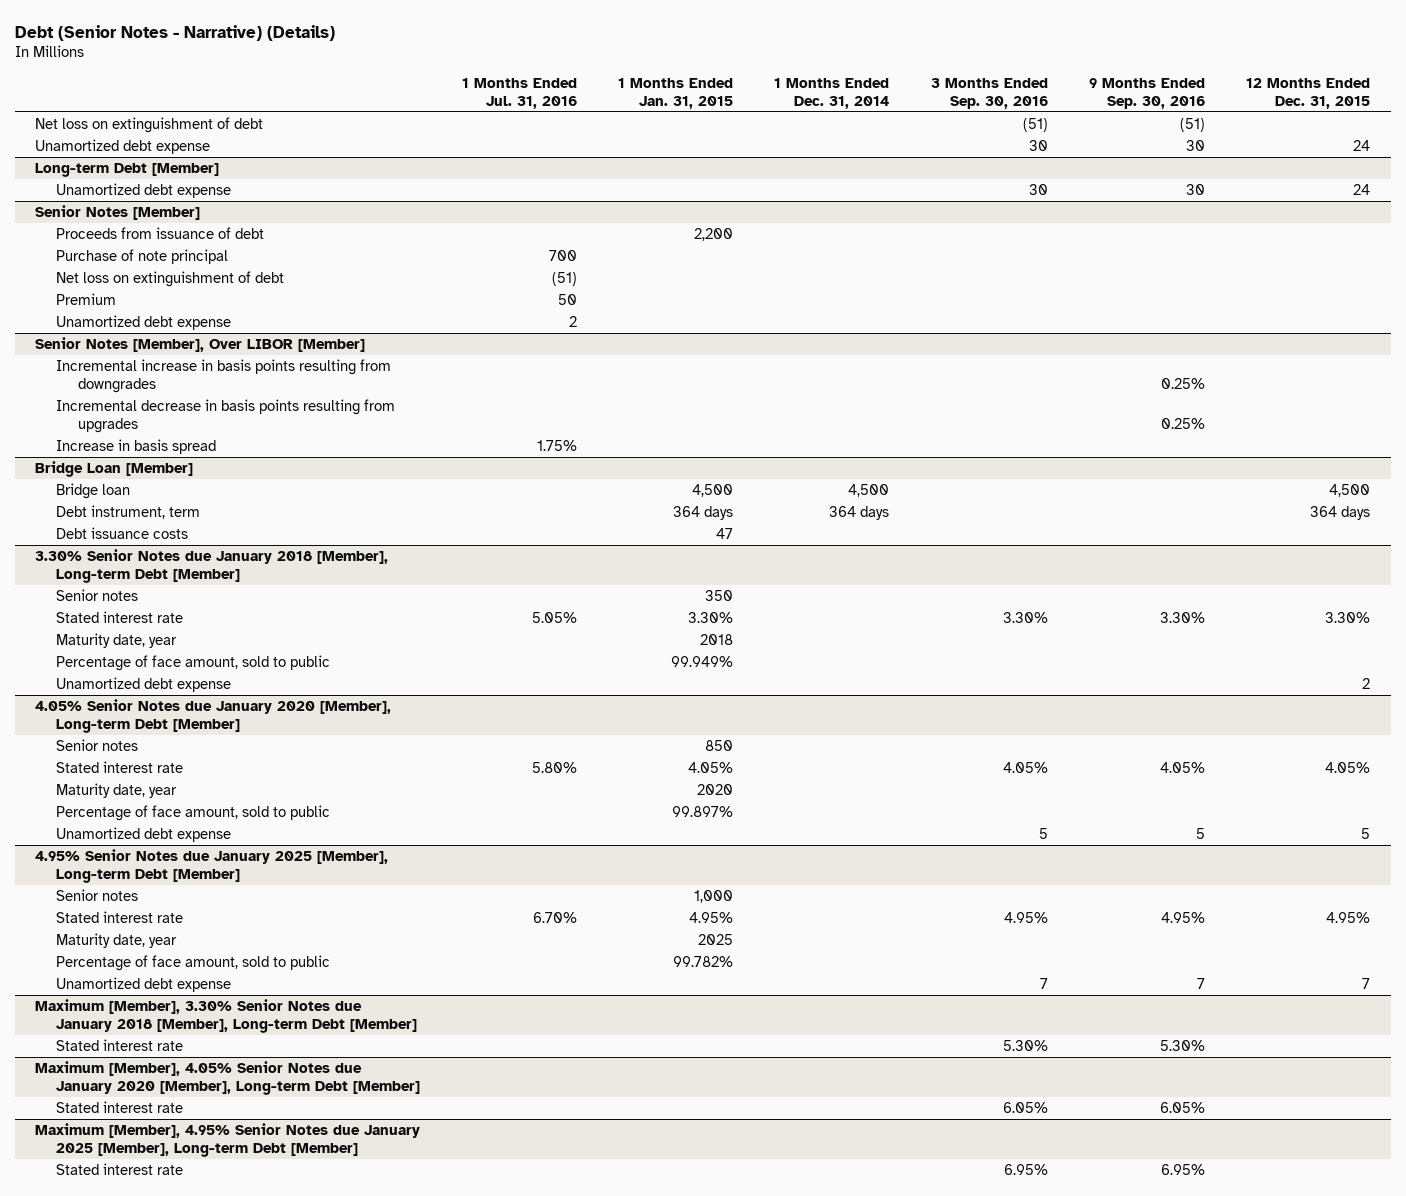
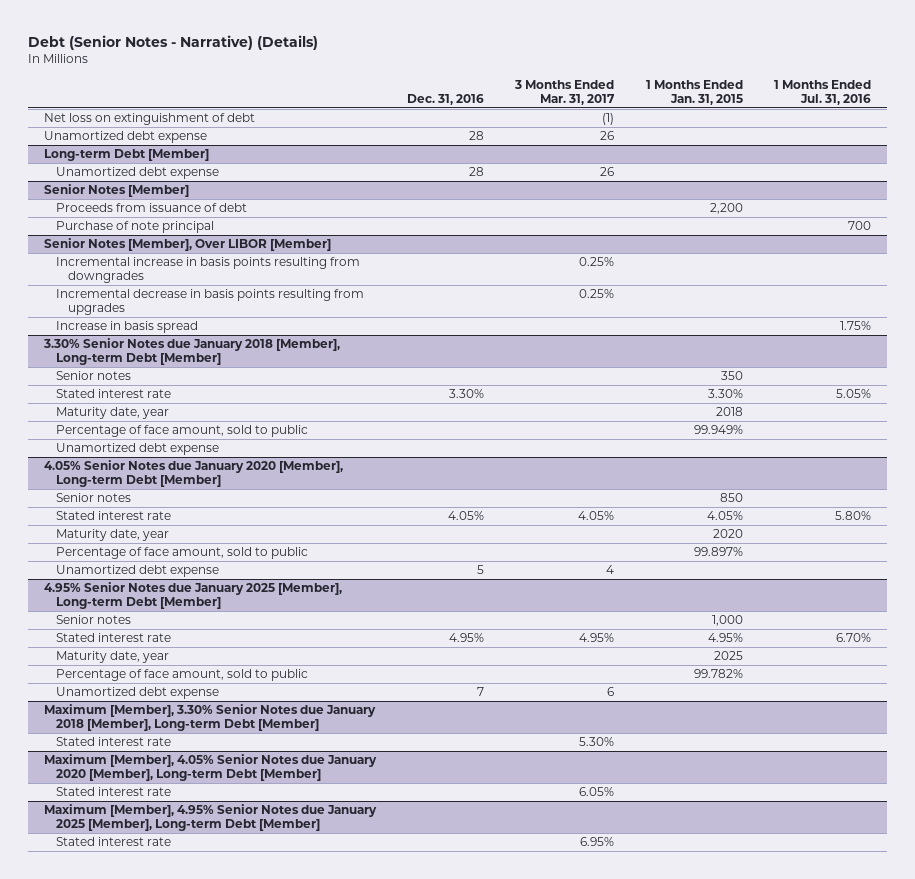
- | 1 Months Ended Jul. 31, 2016 | 1 Months Ended Jan. 31, 2015 | 1 Months Ended Dec. 31, 2014 | 3 Months Ended Sep. 30, 2016 | 9 Months Ended Sep. 30, 2016 | 12 Months Ended Dec. 31, 2015
+ | Dec. 31, 2016 | 3 Months Ended Mar. 31, 2017 | 1 Months Ended Jan. 31, 2015 | 1 Months Ended Jul. 31, 2016
@ Senior Notes [Member]
- Net loss on extinguishment of debt | (51) | | | | |
- Premium | 50 | | | | |
- Unamortized debt expense | 2 | | | | |
- Bridge Loan [Member]
- Bridge loan | | 4,500 | 4,500 | | | 4,500
- Debt instrument, term | | 364 days | 364 days | | | 364 days
- Debt issuance costs | | 47 | | | |

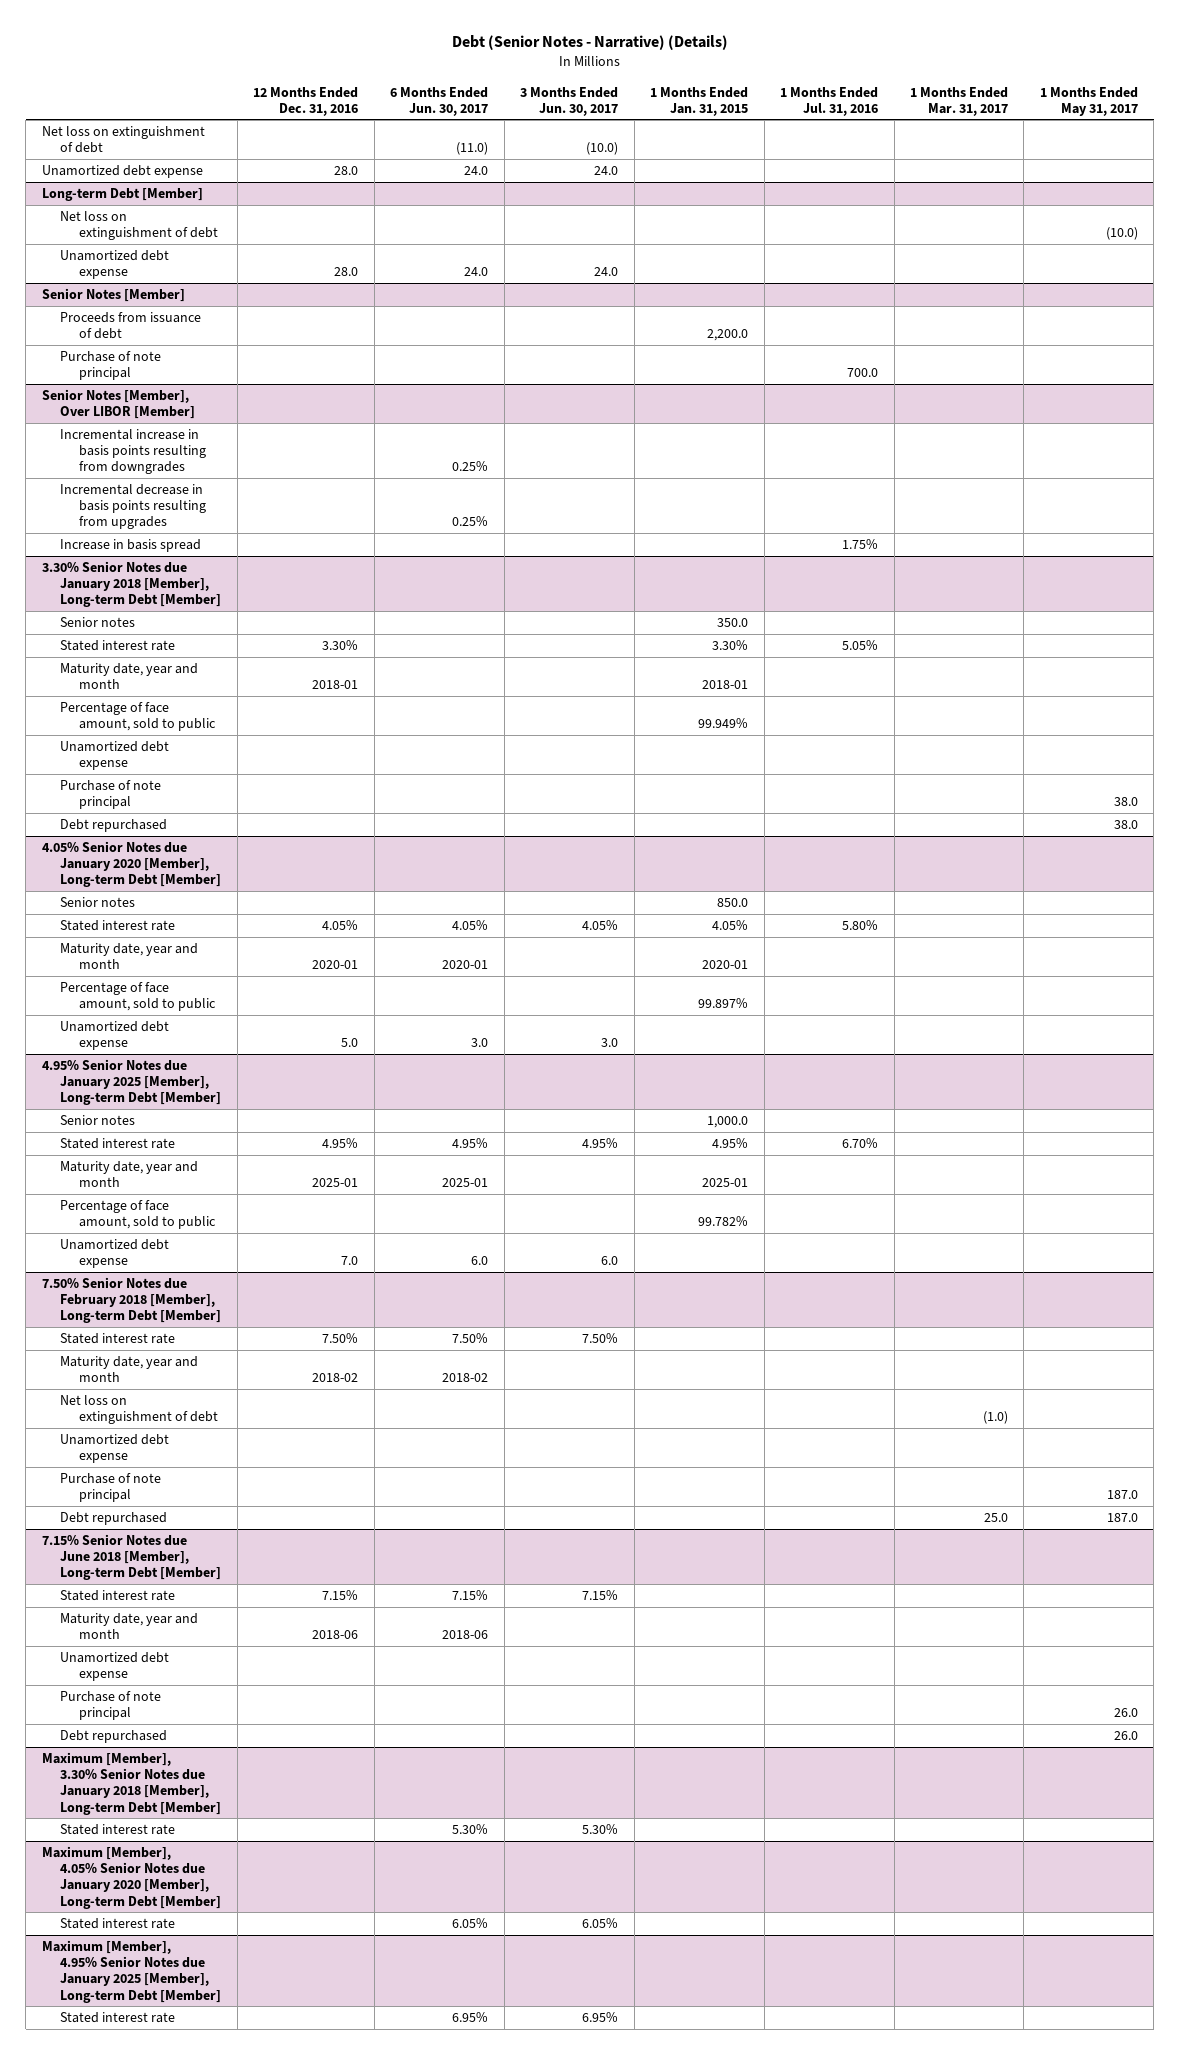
- | Dec. 31, 2016 | 3 Months Ended Mar. 31, 2017 | 1 Months Ended Jan. 31, 2015 | 1 Months Ended Jul. 31, 2016
+ | 12 Months Ended Dec. 31, 2016 | 6 Months Ended Jun. 30, 2017 | 3 Months Ended Jun. 30, 2017 | 1 Months Ended Jan. 31, 2015 | 1 Months Ended Jul. 31, 2016 | 1 Months Ended Mar. 31, 2017 | 1 Months Ended May 31, 2017
@ Long-term Debt [Member]
+ Net loss on extinguishment of debt | | | | | | | (10.0)
@ Senior Notes [Member]
- Proceeds from issuance of debt | | | 2,200 |
- Purchase of note principal | | | | 700
+ Proceeds from issuance of debt | | | | 2,200.0 | | |
+ Purchase of note principal | | | | | 700.0 | |
@ 3.30% Senior Notes due January 2018 [Member], Long-term Debt [Member]
- Senior notes | | | 350 |
+ Senior notes | | | | 350.0 | | |
- Maturity date, year | | | 2018 |
+ Maturity date, year and month | 2018-01 | | | 2018-01 | | |
+ Purchase of note principal | | | | | | | 38.0
+ Debt repurchased | | | | | | | 38.0
@ 4.05% Senior Notes due January 2020 [Member], Long-term Debt [Member]
- Senior notes | | | 850 |
+ Senior notes | | | | 850.0 | | |
- Maturity date, year | | | 2020 |
+ Maturity date, year and month | 2020-01 | 2020-01 | | 2020-01 | | |
@ 4.95% Senior Notes due January 2025 [Member], Long-term Debt [Member]
- Senior notes | | | 1,000 |
+ Senior notes | | | | 1,000.0 | | |
- Maturity date, year | | | 2025 |
+ Maturity date, year and month | 2025-01 | 2025-01 | | 2025-01 | | |
+ 7.50% Senior Notes due February 2018 [Member], Long-term Debt [Member]
+ Stated interest rate | 7.50% | 7.50% | 7.50% | | | |
+ Maturity date, year and month | 2018-02 | 2018-02 | | | | |
+ Net loss on extinguishment of debt | | | | | | (1.0) |
+ Unamortized debt expense
+ Purchase of note principal | | | | | | | 187.0
+ Debt repurchased | | | | | | 25.0 | 187.0
+ 7.15% Senior Notes due June 2018 [Member], Long-term Debt [Member]
+ Stated interest rate | 7.15% | 7.15% | 7.15% | | | |
+ Maturity date, year and month | 2018-06 | 2018-06 | | | | |
+ Unamortized debt expense
+ Purchase of note principal | | | | | | | 26.0
+ Debt repurchased | | | | | | | 26.0

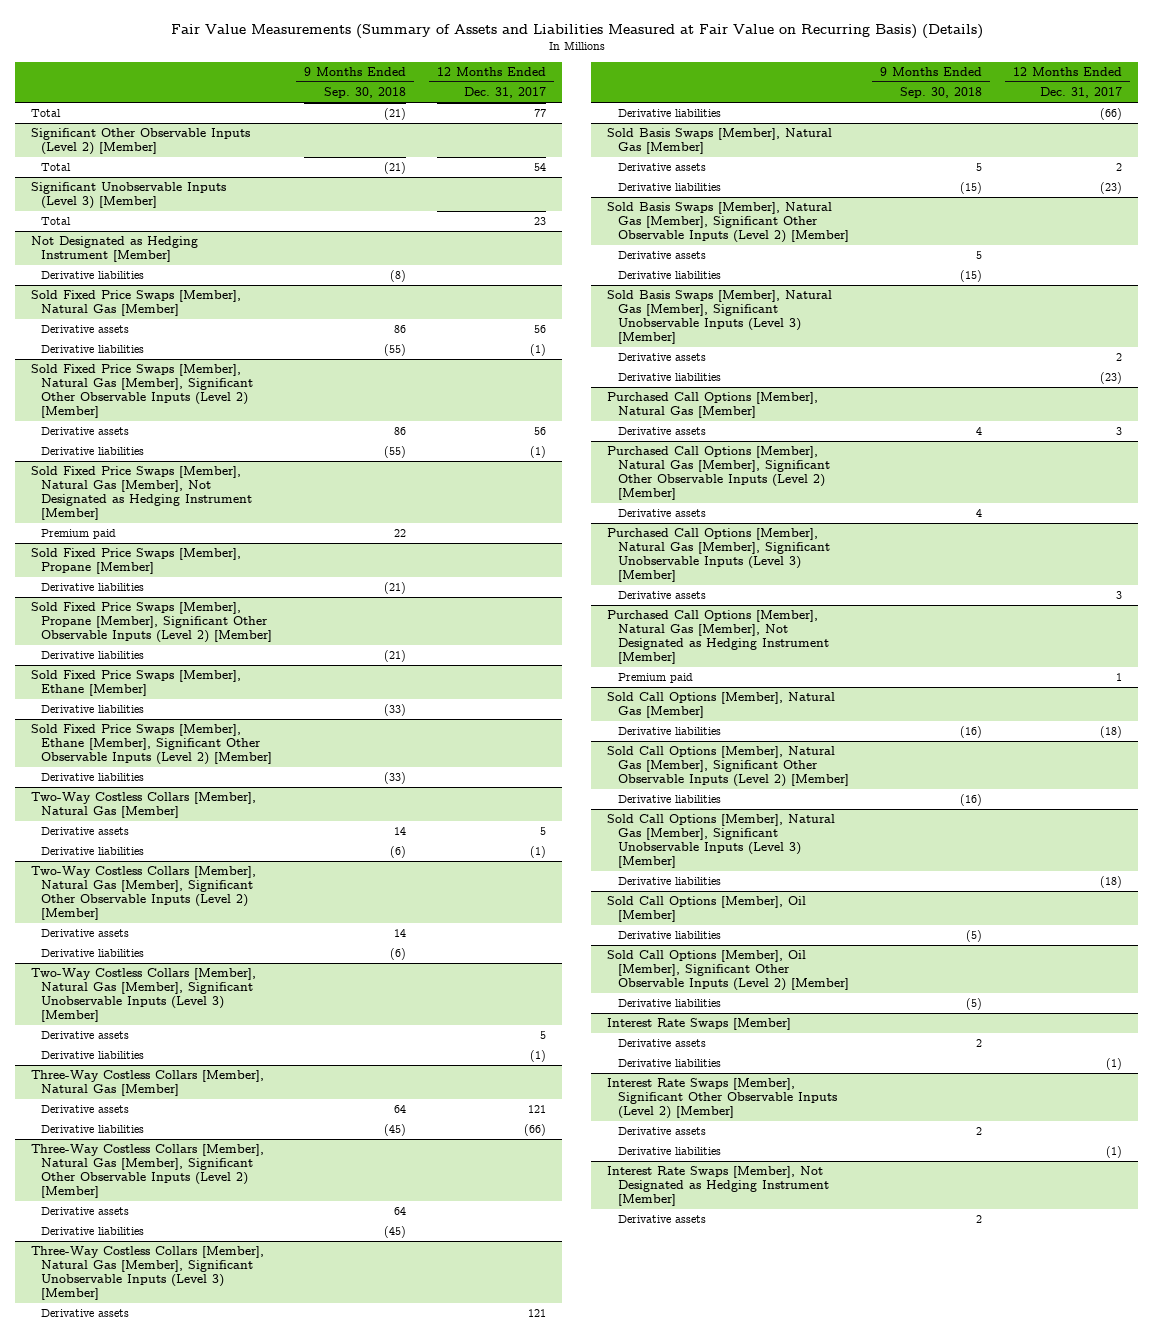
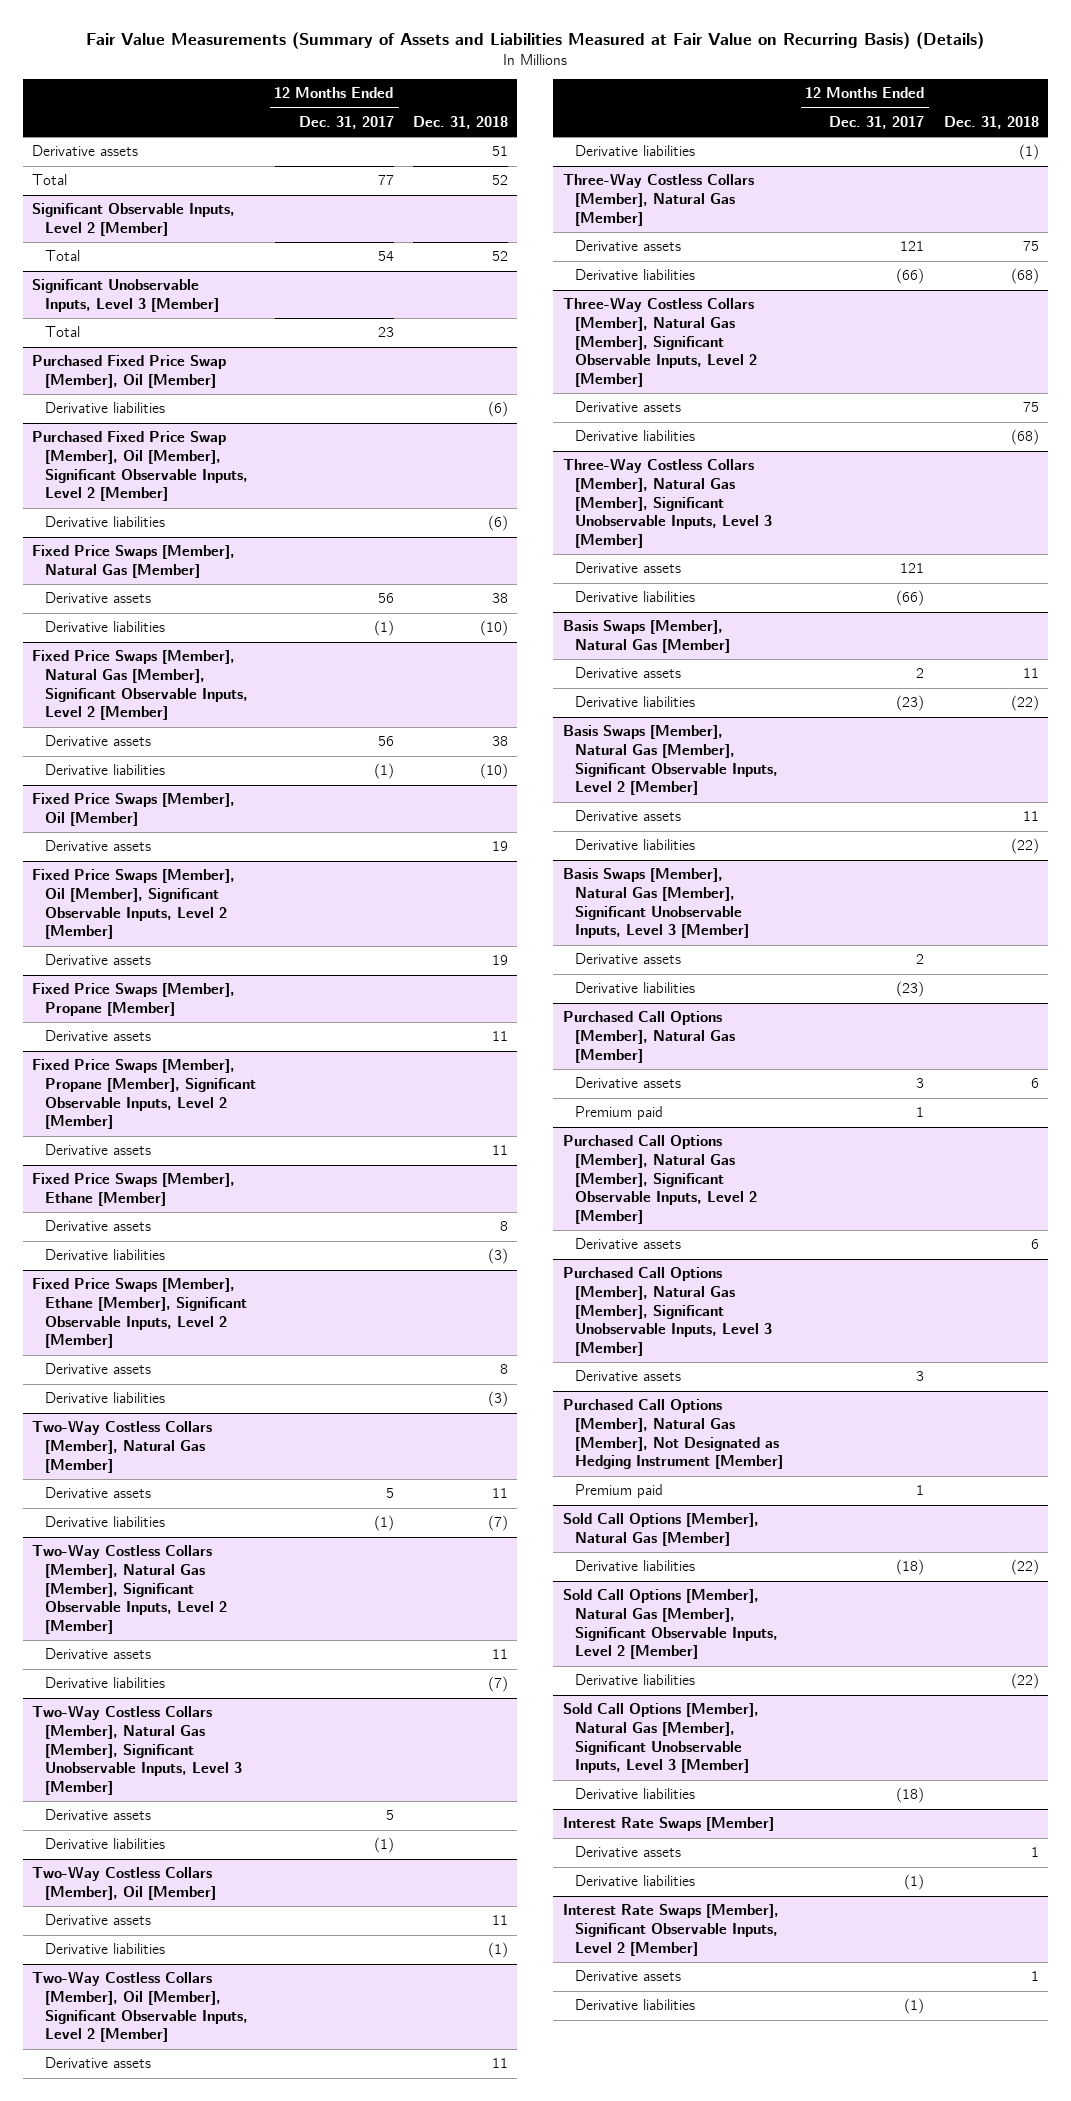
- | 9 Months Ended Sep. 30, 2018 | 12 Months Ended Dec. 31, 2017
+ | 12 Months Ended Dec. 31, 2017 | Dec. 31, 2018
+ Derivative assets | | 51
- Significant Other Observable Inputs (Level 2) [Member]
+ Significant Observable Inputs, Level 2 [Member]
- Significant Unobservable Inputs (Level 3) [Member]
+ Significant Unobservable Inputs, Level 3 [Member]
- Not Designated as Hedging Instrument [Member]
- Derivative liabilities | (8) |
- Sold Fixed Price Swaps [Member], Natural Gas [Member]
+ Purchased Fixed Price Swap [Member], Oil [Member]
+ Derivative liabilities | | (6)
+ Purchased Fixed Price Swap [Member], Oil [Member], Significant Observable Inputs, Level 2 [Member]
+ Derivative liabilities | | (6)
+ Fixed Price Swaps [Member], Natural Gas [Member]
- Sold Fixed Price Swaps [Member], Natural Gas [Member], Significant Other Observable Inputs (Level 2) [Member]
+ Fixed Price Swaps [Member], Natural Gas [Member], Significant Observable Inputs, Level 2 [Member]
- Sold Fixed Price Swaps [Member], Natural Gas [Member], Not Designated as Hedging Instrument [Member]
- Premium paid | 22 |
- Sold Fixed Price Swaps [Member], Propane [Member]
- Derivative liabilities | (21) |
- Sold Fixed Price Swaps [Member], Propane [Member], Significant Other Observable Inputs (Level 2) [Member]
- Derivative liabilities | (21) |
- Sold Fixed Price Swaps [Member], Ethane [Member]
+ Fixed Price Swaps [Member], Oil [Member]
+ Derivative assets | | 19
+ Fixed Price Swaps [Member], Oil [Member], Significant Observable Inputs, Level 2 [Member]
+ Derivative assets | | 19
+ Fixed Price Swaps [Member], Propane [Member]
+ Derivative assets | | 11
+ Fixed Price Swaps [Member], Propane [Member], Significant Observable Inputs, Level 2 [Member]
+ Derivative assets | | 11
+ Fixed Price Swaps [Member], Ethane [Member]
+ Derivative assets | | 8
- Sold Fixed Price Swaps [Member], Ethane [Member], Significant Other Observable Inputs (Level 2) [Member]
+ Fixed Price Swaps [Member], Ethane [Member], Significant Observable Inputs, Level 2 [Member]
+ Derivative assets | | 8
- Two-Way Costless Collars [Member], Natural Gas [Member], Significant Other Observable Inputs (Level 2) [Member]
+ Two-Way Costless Collars [Member], Natural Gas [Member], Significant Observable Inputs, Level 2 [Member]
- Two-Way Costless Collars [Member], Natural Gas [Member], Significant Unobservable Inputs (Level 3) [Member]
+ Two-Way Costless Collars [Member], Natural Gas [Member], Significant Unobservable Inputs, Level 3 [Member]
+ Two-Way Costless Collars [Member], Oil [Member]
+ Derivative assets | | 11
+ Derivative liabilities | | (1)
+ Two-Way Costless Collars [Member], Oil [Member], Significant Observable Inputs, Level 2 [Member]
+ Derivative assets | | 11
+ Derivative liabilities | | (1)
- Three-Way Costless Collars [Member], Natural Gas [Member], Significant Other Observable Inputs (Level 2) [Member]
+ Three-Way Costless Collars [Member], Natural Gas [Member], Significant Observable Inputs, Level 2 [Member]
- Three-Way Costless Collars [Member], Natural Gas [Member], Significant Unobservable Inputs (Level 3) [Member]
+ Three-Way Costless Collars [Member], Natural Gas [Member], Significant Unobservable Inputs, Level 3 [Member]
- Sold Basis Swaps [Member], Natural Gas [Member]
+ Basis Swaps [Member], Natural Gas [Member]
- Sold Basis Swaps [Member], Natural Gas [Member], Significant Other Observable Inputs (Level 2) [Member]
+ Basis Swaps [Member], Natural Gas [Member], Significant Observable Inputs, Level 2 [Member]
- Sold Basis Swaps [Member], Natural Gas [Member], Significant Unobservable Inputs (Level 3) [Member]
+ Basis Swaps [Member], Natural Gas [Member], Significant Unobservable Inputs, Level 3 [Member]
- Purchased Call Options [Member], Natural Gas [Member], Significant Other Observable Inputs (Level 2) [Member]
@ Purchased Call Options [Member], Natural Gas [Member]
+ Premium paid | 1 |
+ Purchased Call Options [Member], Natural Gas [Member], Significant Observable Inputs, Level 2 [Member]
- Purchased Call Options [Member], Natural Gas [Member], Significant Unobservable Inputs (Level 3) [Member]
+ Purchased Call Options [Member], Natural Gas [Member], Significant Unobservable Inputs, Level 3 [Member]
- Sold Call Options [Member], Natural Gas [Member], Significant Other Observable Inputs (Level 2) [Member]
+ Sold Call Options [Member], Natural Gas [Member], Significant Observable Inputs, Level 2 [Member]
- Sold Call Options [Member], Natural Gas [Member], Significant Unobservable Inputs (Level 3) [Member]
+ Sold Call Options [Member], Natural Gas [Member], Significant Unobservable Inputs, Level 3 [Member]
- Sold Call Options [Member], Oil [Member]
- Derivative liabilities | (5) |
- Sold Call Options [Member], Oil [Member], Significant Other Observable Inputs (Level 2) [Member]
- Derivative liabilities | (5) |
- Interest Rate Swaps [Member], Significant Other Observable Inputs (Level 2) [Member]
+ Interest Rate Swaps [Member], Significant Observable Inputs, Level 2 [Member]
- Interest Rate Swaps [Member], Not Designated as Hedging Instrument [Member]
- Derivative assets | 2 |

